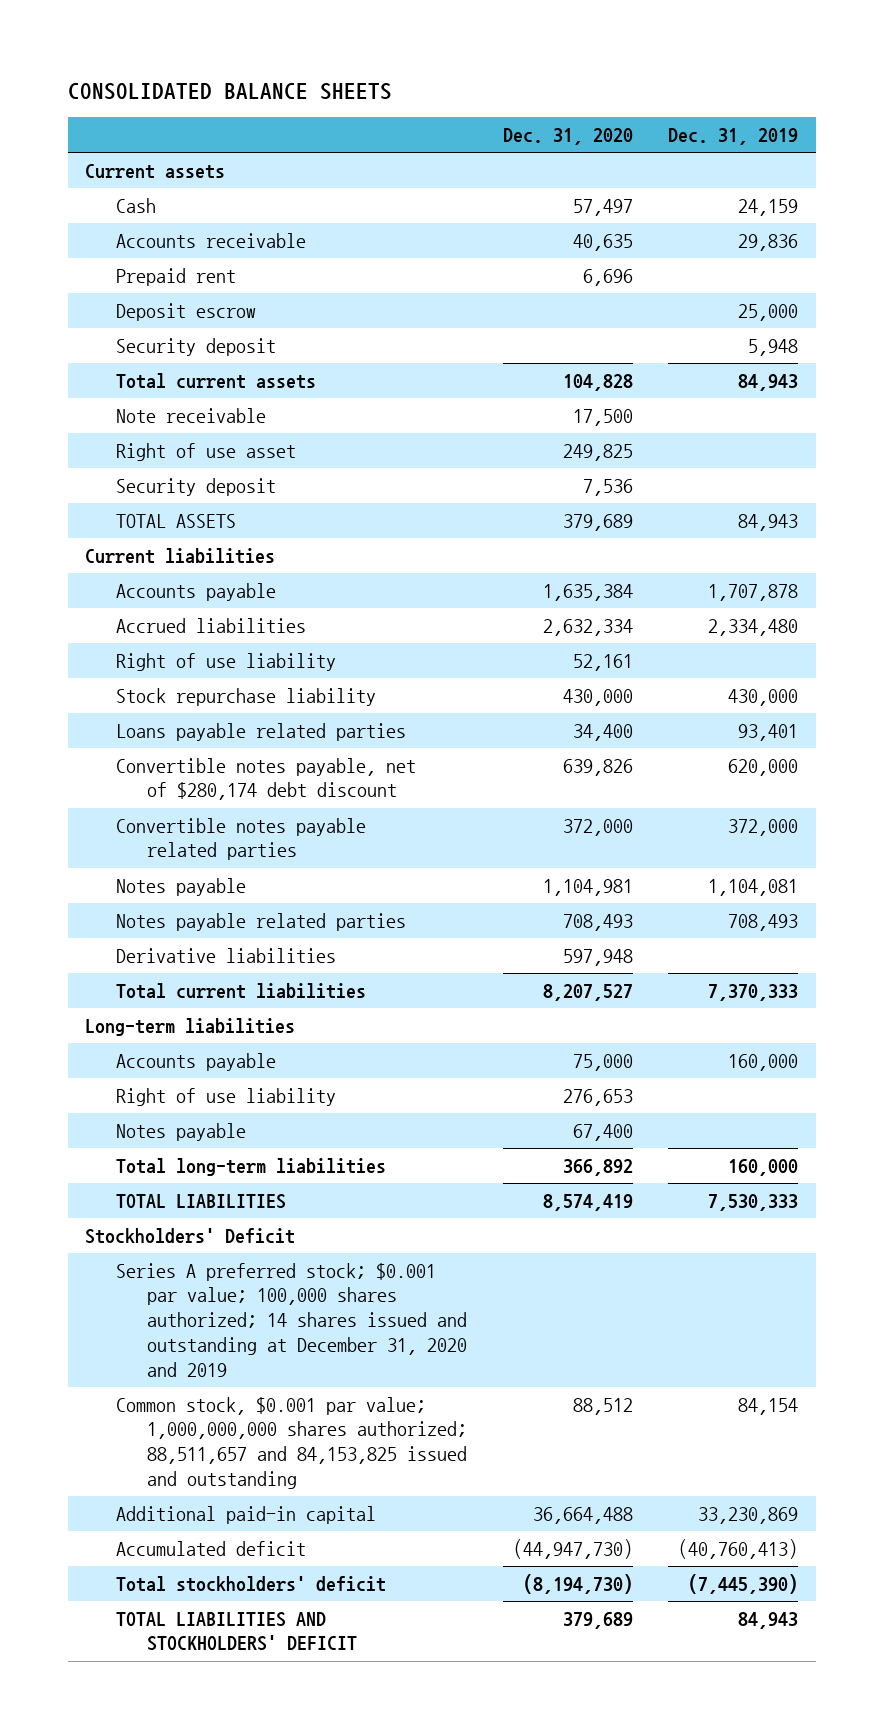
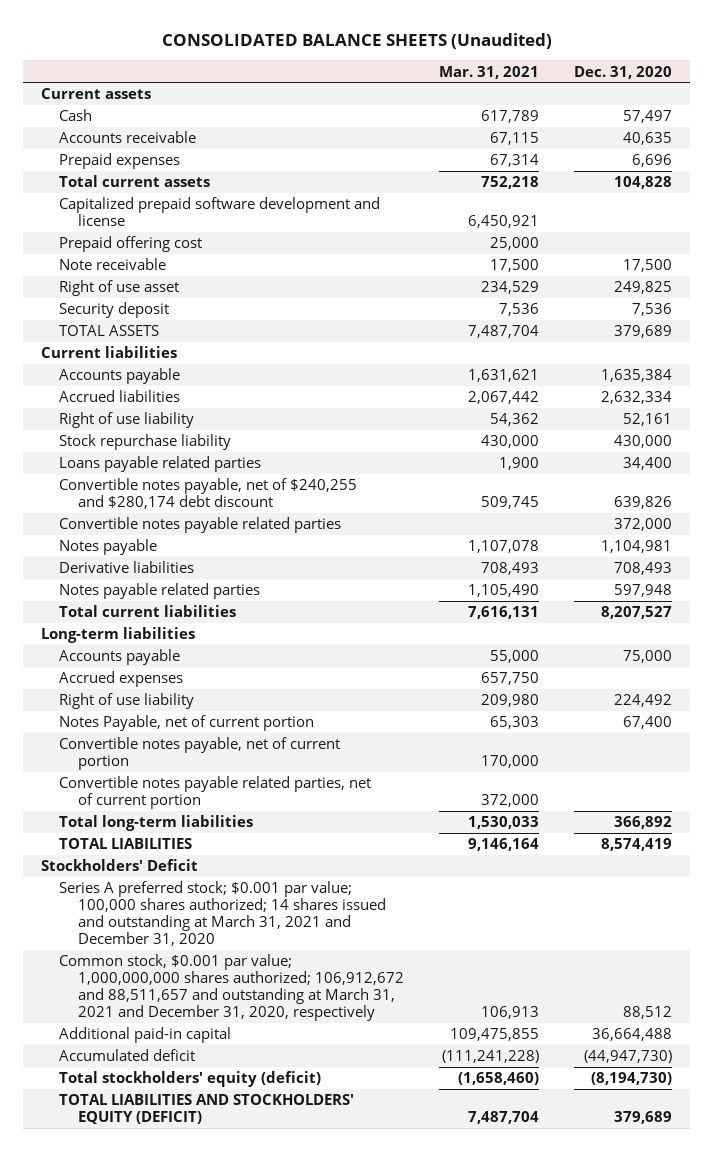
- CONSOLIDATED BALANCE SHEETS
+ CONSOLIDATED BALANCE SHEETS (Unaudited)
- | Dec. 31, 2020 | Dec. 31, 2019
+ | Mar. 31, 2021 | Dec. 31, 2020
- Prepaid rent | 6,696 |
- Deposit escrow | | 25,000
- Security deposit | | 5,948
+ Prepaid expenses | 67,314 | 6,696
+ Capitalized prepaid software development and license | 6,450,921 |
+ Prepaid offering cost | 25,000 |
- Convertible notes payable, net of $280,174 debt discount | 639,826 | 620,000
+ Convertible notes payable, net of $240,255 and $280,174 debt discount | 509,745 | 639,826
- Notes payable related parties | 708,493 | 708,493
- Derivative liabilities | 597,948 |
+ Derivative liabilities | 708,493 | 708,493
+ Notes payable related parties | 1,105,490 | 597,948
- Right of use liability | 276,653 |
- Notes payable | 67,400 |
+ Accrued expenses | 657,750 |
+ Right of use liability | 209,980 | 224,492
+ Notes Payable, net of current portion | 65,303 | 67,400
+ Convertible notes payable, net of current portion | 170,000 |
+ Convertible notes payable related parties, net of current portion | 372,000 |
- Series A preferred stock; $0.001 par value; 100,000 shares authorized; 14 shares issued and outstanding at December 31, 2020 and 2019
- Common stock, $0.001 par value; 1,000,000,000 shares authorized; 88,511,657 and 84,153,825 issued and outstanding | 88,512 | 84,154
+ Series A preferred stock; $0.001 par value; 100,000 shares authorized; 14 shares issued and outstanding at March 31, 2021 and December 31, 2020
+ Common stock, $0.001 par value; 1,000,000,000 shares authorized; 106,912,672 and 88,511,657 and outstanding at March 31, 2021 and December 31, 2020, respectively | 106,913 | 88,512
- Total stockholders' deficit | (8,194,730) | (7,445,390)
- TOTAL LIABILITIES AND STOCKHOLDERS' DEFICIT | 379,689 | 84,943
+ Total stockholders' equity (deficit) | (1,658,460) | (8,194,730)
+ TOTAL LIABILITIES AND STOCKHOLDERS' EQUITY (DEFICIT) | 7,487,704 | 379,689

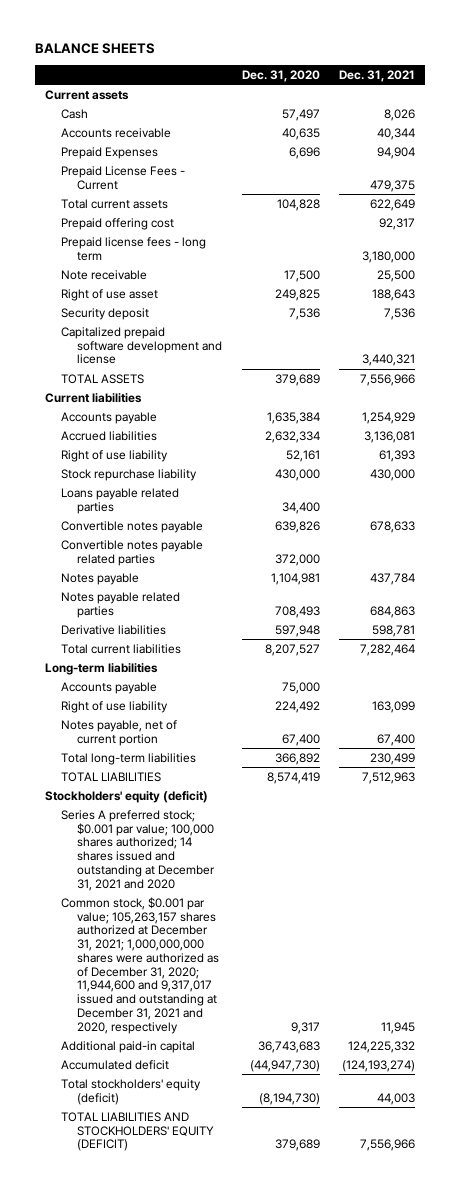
- CONSOLIDATED BALANCE SHEETS (Unaudited)
+ BALANCE SHEETS
- | Mar. 31, 2021 | Dec. 31, 2020
+ | Dec. 31, 2020 | Dec. 31, 2021
- Prepaid expenses | 67,314 | 6,696
+ Prepaid Expenses | 6,696 | 94,904
+ Prepaid License Fees - Current | | 479,375
+ Prepaid license fees - long term | | 3,180,000
moved down: Capitalized prepaid software development and license | | 3,440,321
- Convertible notes payable, net of $240,255 and $280,174 debt discount | 509,745 | 639,826
+ Convertible notes payable | 639,826 | 678,633
- Derivative liabilities | 708,493 | 708,493
- Notes payable related parties | 1,105,490 | 597,948
+ Notes payable related parties | 708,493 | 684,863
+ Derivative liabilities | 597,948 | 598,781
- Accrued expenses | 657,750 |
- Notes Payable, net of current portion | 65,303 | 67,400
- Convertible notes payable, net of current portion | 170,000 |
- Convertible notes payable related parties, net of current portion | 372,000 |
+ Notes payable, net of current portion | 67,400 | 67,400
- Stockholders' Deficit
- Series A preferred stock; $0.001 par value; 100,000 shares authorized; 14 shares issued and outstanding at March 31, 2021 and December 31, 2020
- Common stock, $0.001 par value; 1,000,000,000 shares authorized; 106,912,672 and 88,511,657 and outstanding at March 31, 2021 and December 31, 2020, respectively | 106,913 | 88,512
- Additional paid-in capital | 109,475,855 | 36,664,488
+ Stockholders' equity (deficit)
+ Series A preferred stock; $0.001 par value; 100,000 shares authorized; 14 shares issued and outstanding at December 31, 2021 and 2020
+ Common stock, $0.001 par value; 105,263,157 shares authorized at December 31, 2021; 1,000,000,000 shares were authorized as of December 31, 2020; 11,944,600 and 9,317,017 issued and outstanding at December 31, 2021 and 2020, respectively | 9,317 | 11,945
+ Additional paid-in capital | 36,743,683 | 124,225,332

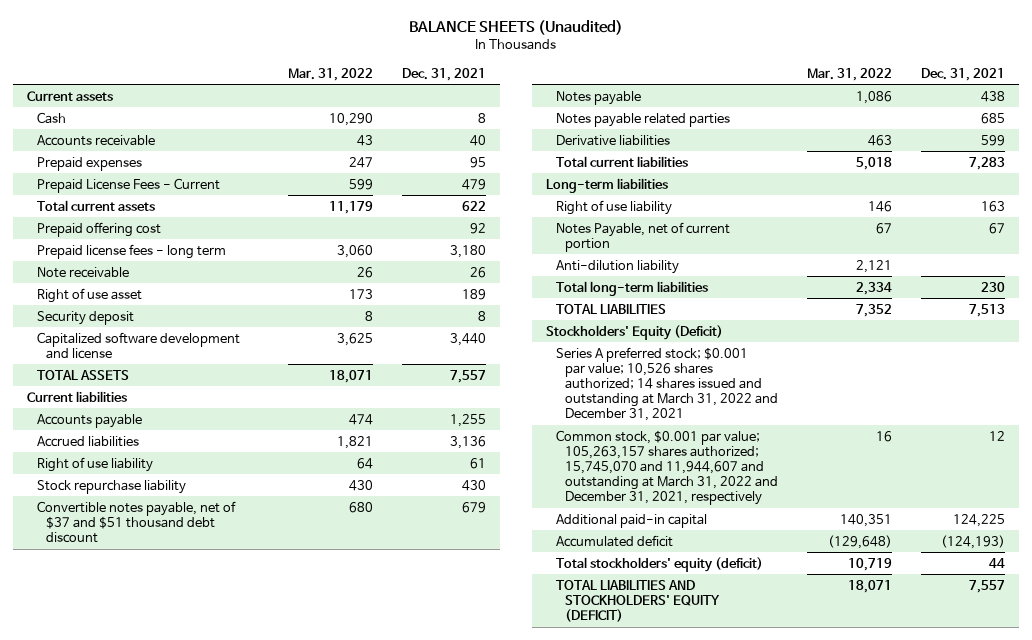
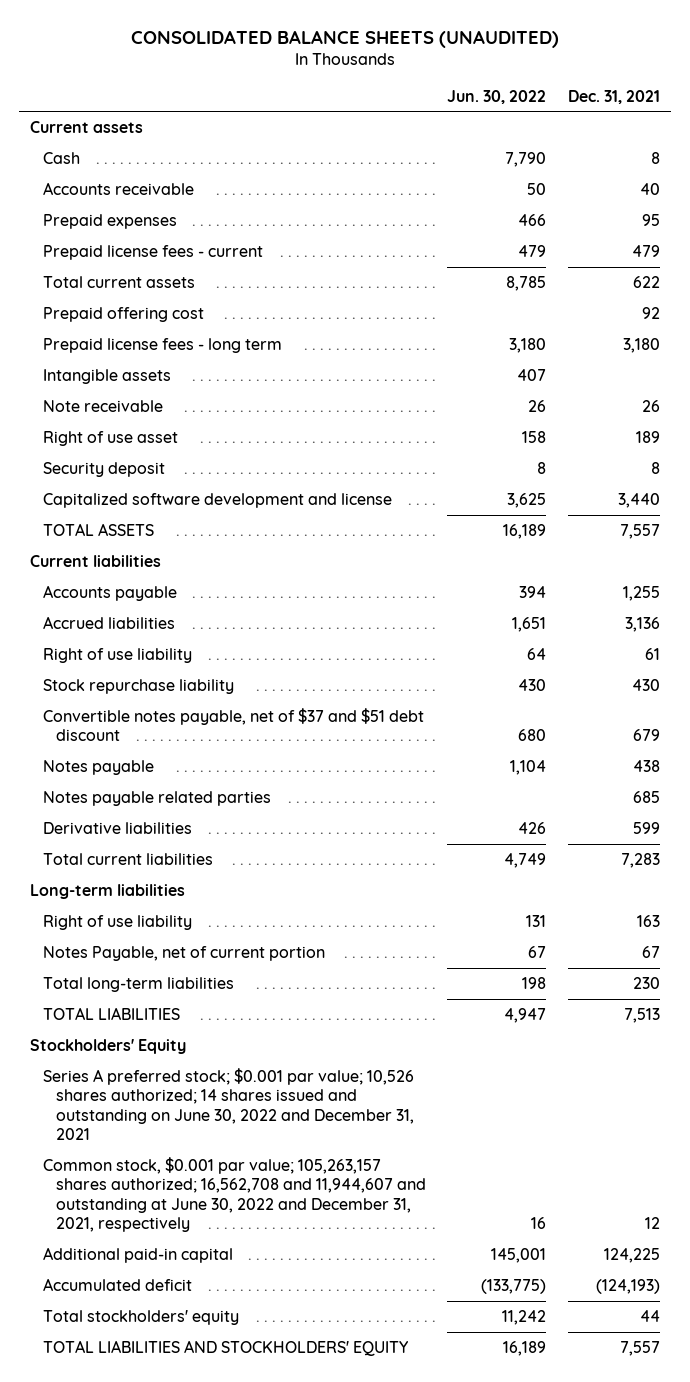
- BALANCE SHEETS (Unaudited)
+ CONSOLIDATED BALANCE SHEETS (UNAUDITED)
- | Mar. 31, 2022 | Dec. 31, 2021
+ | Jun. 30, 2022 | Dec. 31, 2021
- Prepaid License Fees - Current | 599 | 479
+ Prepaid license fees - current | 479 | 479
+ Intangible assets | 407 |
- Convertible notes payable, net of $37 and $51 thousand debt discount | 680 | 679
+ Convertible notes payable, net of $37 and $51 debt discount | 680 | 679
- Anti-dilution liability | 2,121 |
- Stockholders' Equity (Deficit)
- Series A preferred stock; $0.001 par value; 10,526 shares authorized; 14 shares issued and outstanding at March 31, 2022 and December 31, 2021
- Common stock, $0.001 par value; 105,263,157 shares authorized; 15,745,070 and 11,944,607 and outstanding at March 31, 2022 and December 31, 2021, respectively | 16 | 12
+ Stockholders' Equity
+ Series A preferred stock; $0.001 par value; 10,526 shares authorized; 14 shares issued and outstanding on June 30, 2022 and December 31, 2021
+ Common stock, $0.001 par value; 105,263,157 shares authorized; 16,562,708 and 11,944,607 and outstanding at June 30, 2022 and December 31, 2021, respectively | 16 | 12
- Total stockholders' equity (deficit) | 10,719 | 44
- TOTAL LIABILITIES AND STOCKHOLDERS' EQUITY (DEFICIT) | 18,071 | 7,557
+ Total stockholders' equity | 11,242 | 44
+ TOTAL LIABILITIES AND STOCKHOLDERS' EQUITY | 16,189 | 7,557

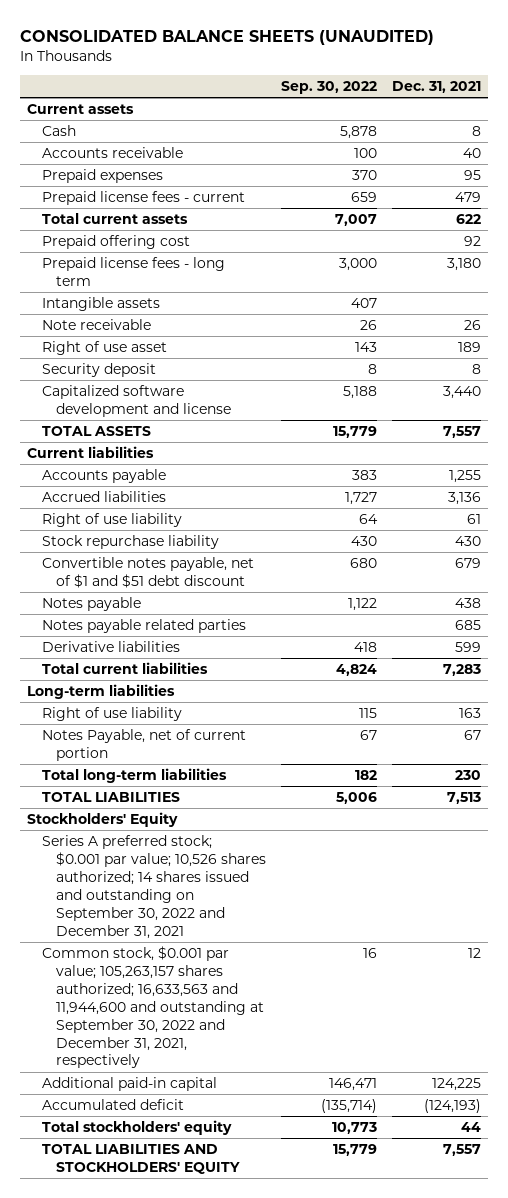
- | Jun. 30, 2022 | Dec. 31, 2021
+ | Sep. 30, 2022 | Dec. 31, 2021
- Convertible notes payable, net of $37 and $51 debt discount | 680 | 679
+ Convertible notes payable, net of $1 and $51 debt discount | 680 | 679
- Series A preferred stock; $0.001 par value; 10,526 shares authorized; 14 shares issued and outstanding on June 30, 2022 and December 31, 2021
- Common stock, $0.001 par value; 105,263,157 shares authorized; 16,562,708 and 11,944,607 and outstanding at June 30, 2022 and December 31, 2021, respectively | 16 | 12
+ Series A preferred stock; $0.001 par value; 10,526 shares authorized; 14 shares issued and outstanding on September 30, 2022 and December 31, 2021
+ Common stock, $0.001 par value; 105,263,157 shares authorized; 16,633,563 and 11,944,600 and outstanding at September 30, 2022 and December 31, 2021, respectively | 16 | 12

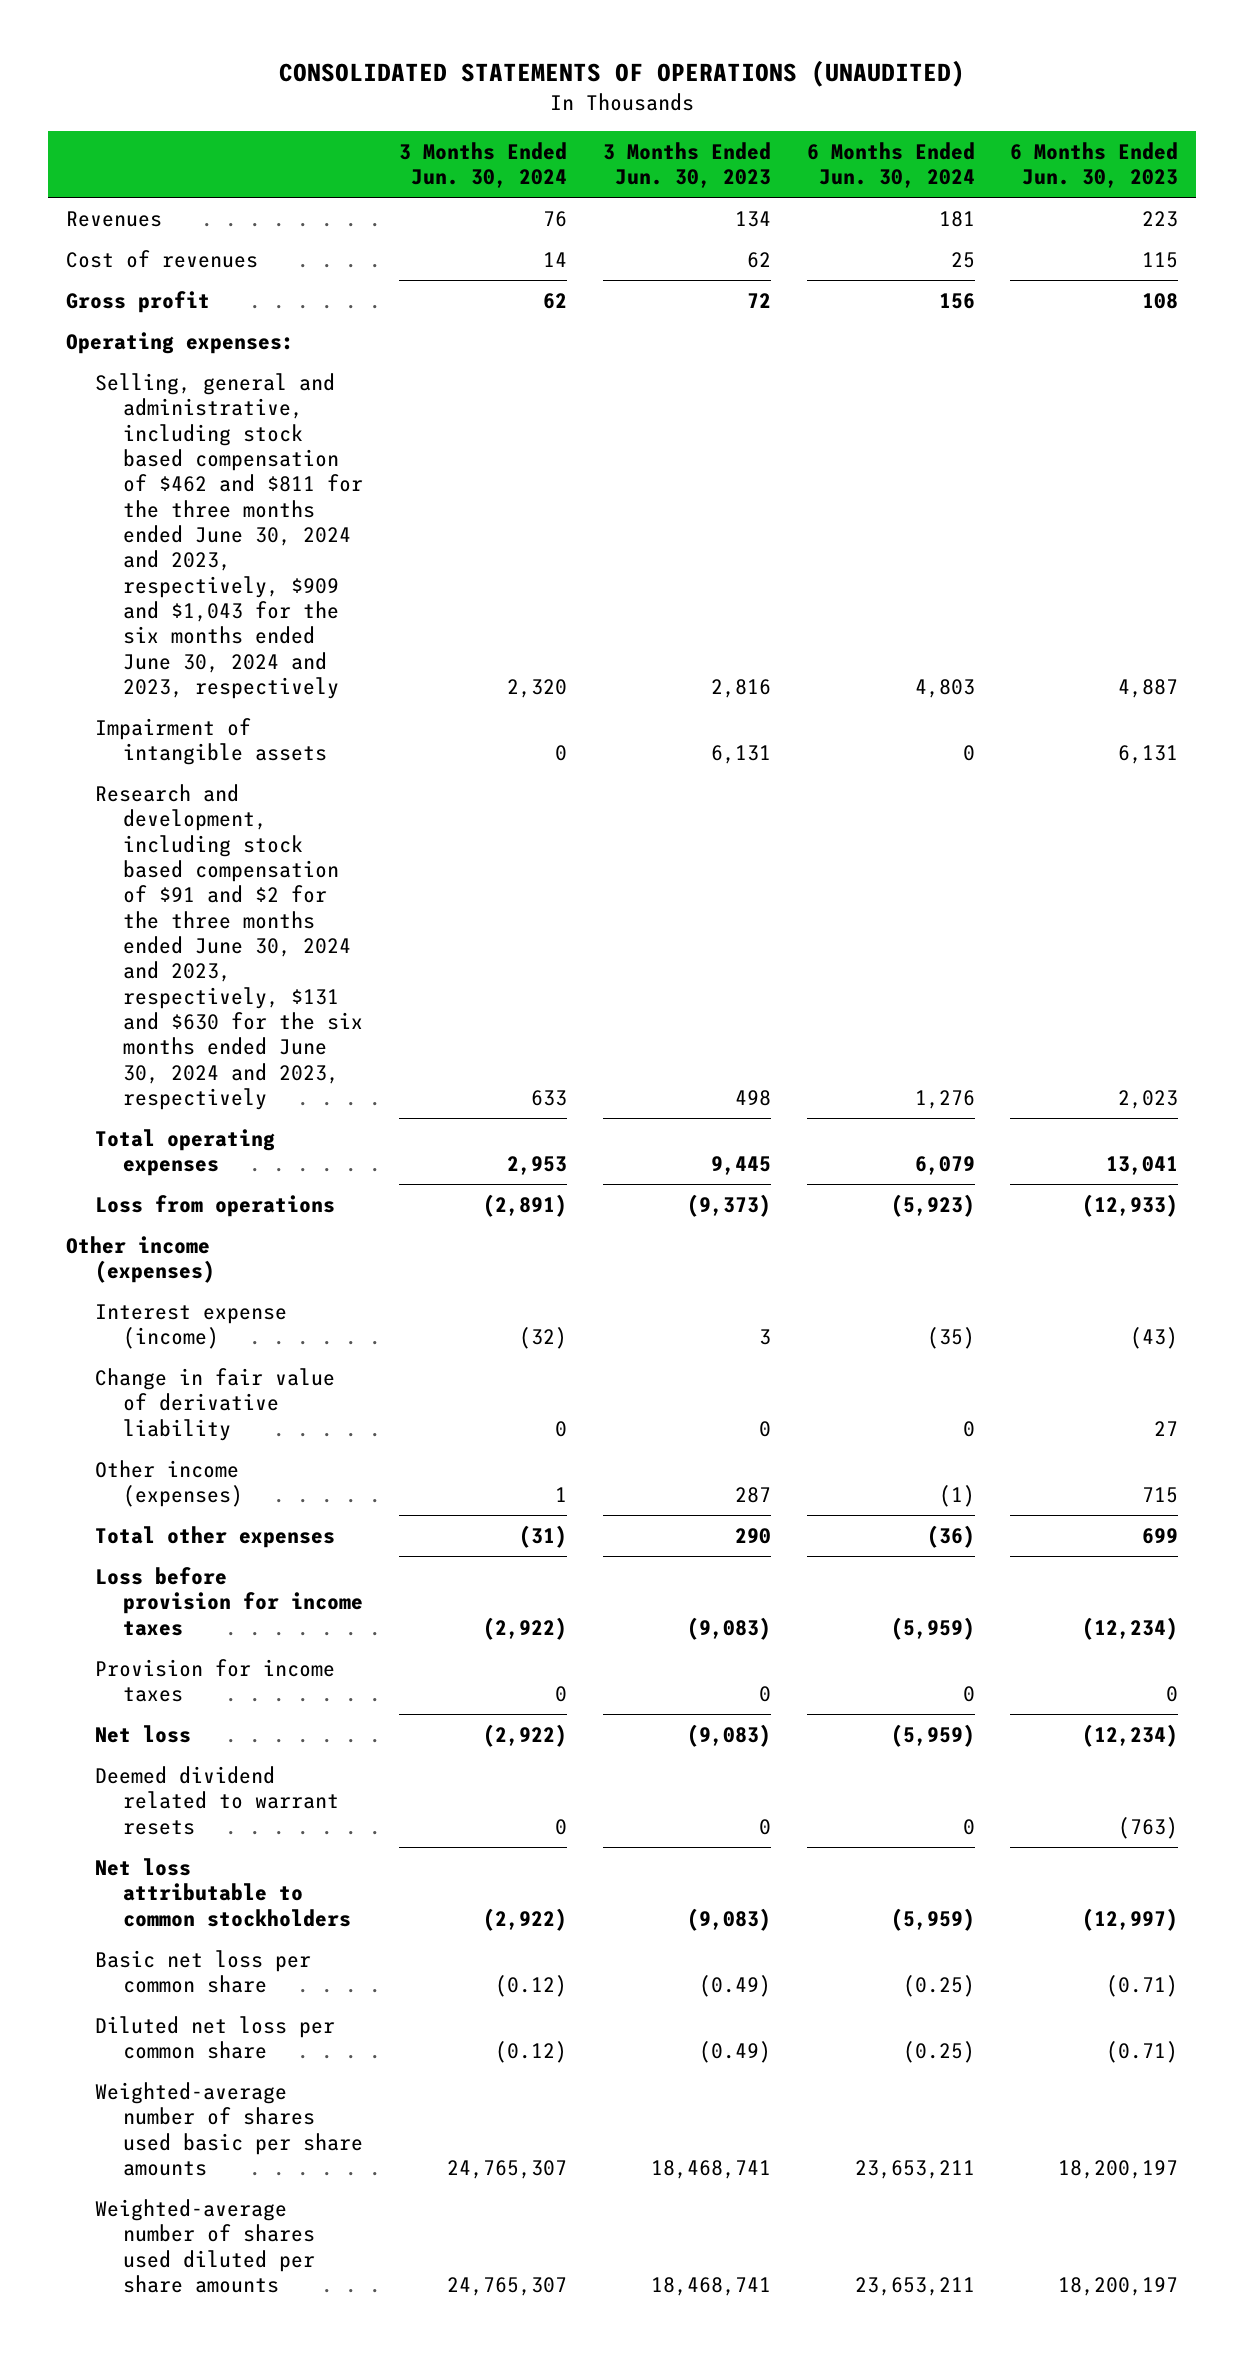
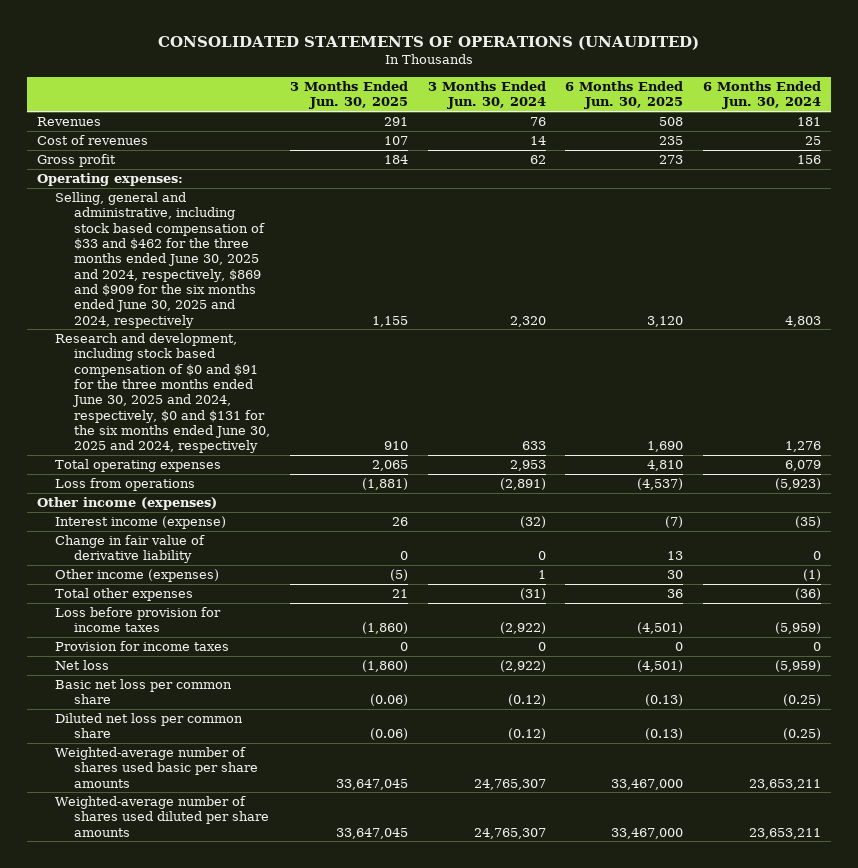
- | 3 Months Ended Jun. 30, 2024 | 3 Months Ended Jun. 30, 2023 | 6 Months Ended Jun. 30, 2024 | 6 Months Ended Jun. 30, 2023
+ | 3 Months Ended Jun. 30, 2025 | 3 Months Ended Jun. 30, 2024 | 6 Months Ended Jun. 30, 2025 | 6 Months Ended Jun. 30, 2024
- Selling, general and administrative, including stock based compensation of $462 and $811 for the three months ended June 30, 2024 and 2023, respectively, $909 and $1,043 for the six months ended June 30, 2024 and 2023, respectively | 2,320 | 2,816 | 4,803 | 4,887
- Impairment of intangible assets | 0 | 6,131 | 0 | 6,131
- Research and development, including stock based compensation of $91 and $2 for the three months ended June 30, 2024 and 2023, respectively, $131 and $630 for the six months ended June 30, 2024 and 2023, respectively | 633 | 498 | 1,276 | 2,023
+ Selling, general and administrative, including stock based compensation of $33 and $462 for the three months ended June 30, 2025 and 2024, respectively, $869 and $909 for the six months ended June 30, 2025 and 2024, respectively | 1,155 | 2,320 | 3,120 | 4,803
+ Research and development, including stock based compensation of $0 and $91 for the three months ended June 30, 2025 and 2024, respectively, $0 and $131 for the six months ended June 30, 2025 and 2024, respectively | 910 | 633 | 1,690 | 1,276
- Interest expense (income) | (32) | 3 | (35) | (43)
+ Interest income (expense) | 26 | (32) | (7) | (35)
- Deemed dividend related to warrant resets | 0 | 0 | 0 | (763)
- Net loss attributable to common stockholders | (2,922) | (9,083) | (5,959) | (12,997)

